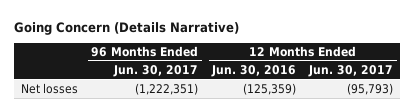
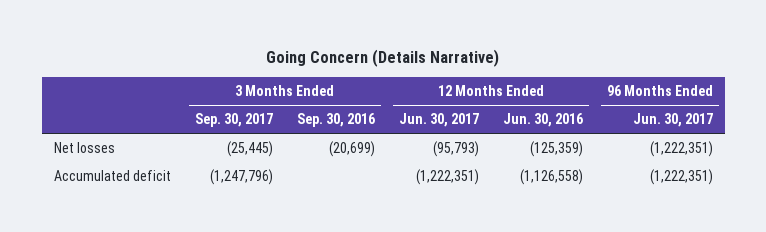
- | 96 Months Ended Jun. 30, 2017 | 12 Months Ended Jun. 30, 2016 | 12 Months Ended Jun. 30, 2017
+ | 3 Months Ended Sep. 30, 2017 | 3 Months Ended Sep. 30, 2016 | 12 Months Ended Jun. 30, 2017 | 12 Months Ended Jun. 30, 2016 | 96 Months Ended Jun. 30, 2017
+ Accumulated deficit | (1,247,796) | | (1,222,351) | (1,126,558) | (1,222,351)

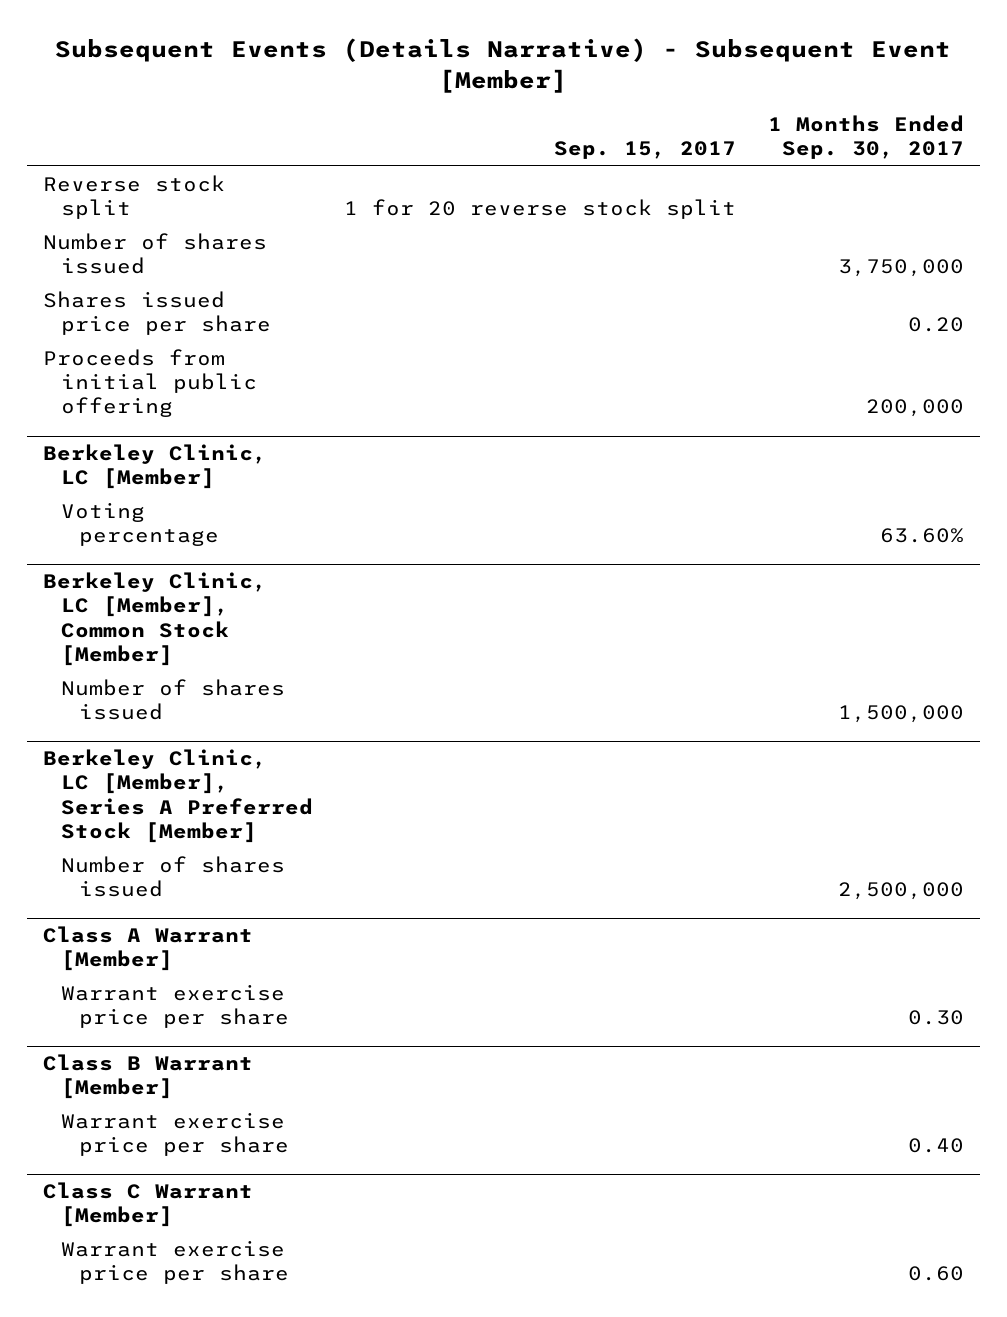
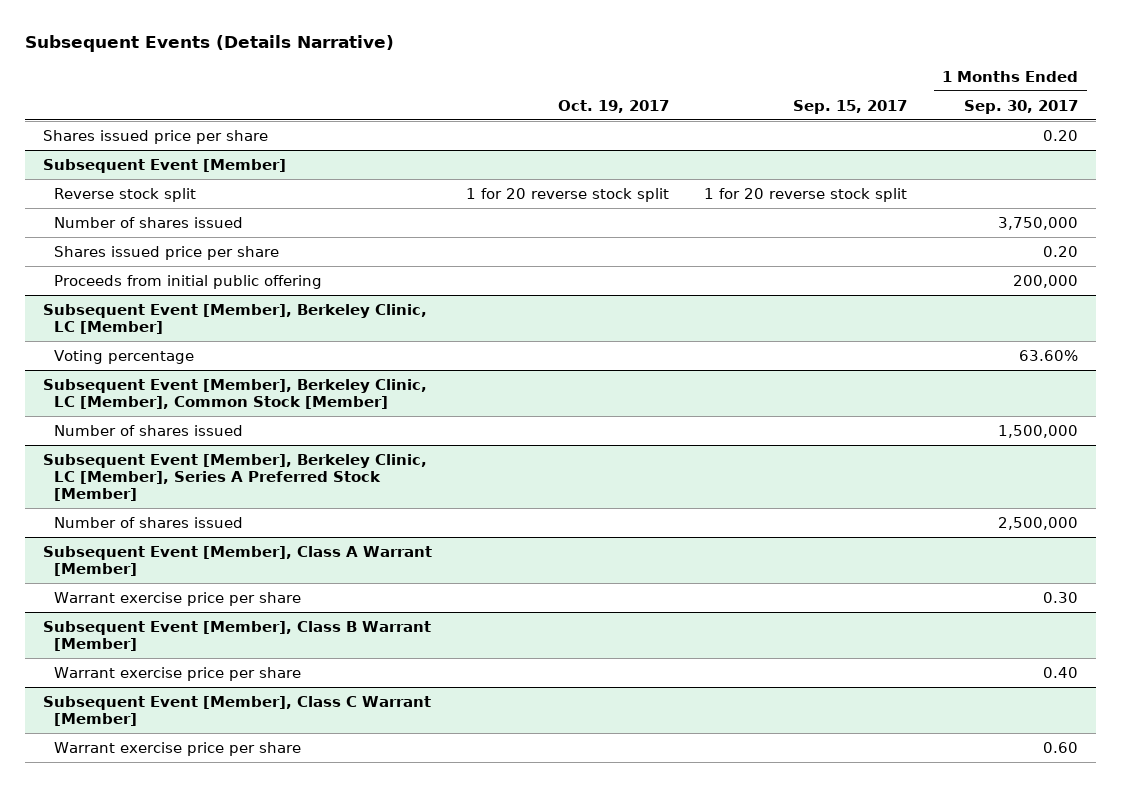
- Subsequent Events (Details Narrative) - Subsequent Event [Member]
+ Subsequent Events (Details Narrative)
- | Sep. 15, 2017 | 1 Months Ended Sep. 30, 2017
+ | Oct. 19, 2017 | Sep. 15, 2017 | 1 Months Ended Sep. 30, 2017
+ Shares issued price per share | | | 0.20
+ Subsequent Event [Member]
- Berkeley Clinic, LC [Member]
+ Subsequent Event [Member], Berkeley Clinic, LC [Member]
- Berkeley Clinic, LC [Member], Common Stock [Member]
+ Subsequent Event [Member], Berkeley Clinic, LC [Member], Common Stock [Member]
- Berkeley Clinic, LC [Member], Series A Preferred Stock [Member]
+ Subsequent Event [Member], Berkeley Clinic, LC [Member], Series A Preferred Stock [Member]
- Class A Warrant [Member]
+ Subsequent Event [Member], Class A Warrant [Member]
- Class B Warrant [Member]
+ Subsequent Event [Member], Class B Warrant [Member]
- Class C Warrant [Member]
+ Subsequent Event [Member], Class C Warrant [Member]

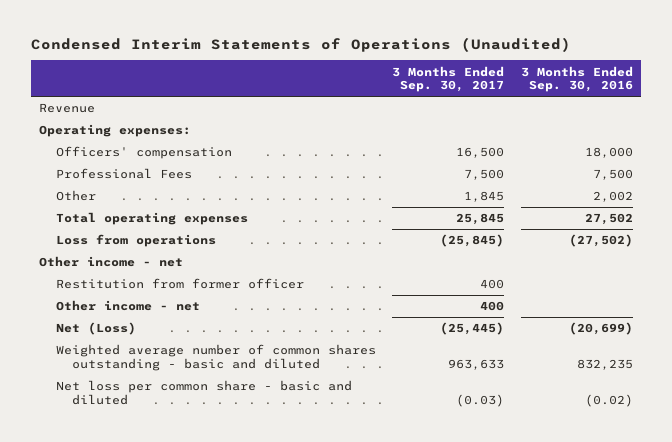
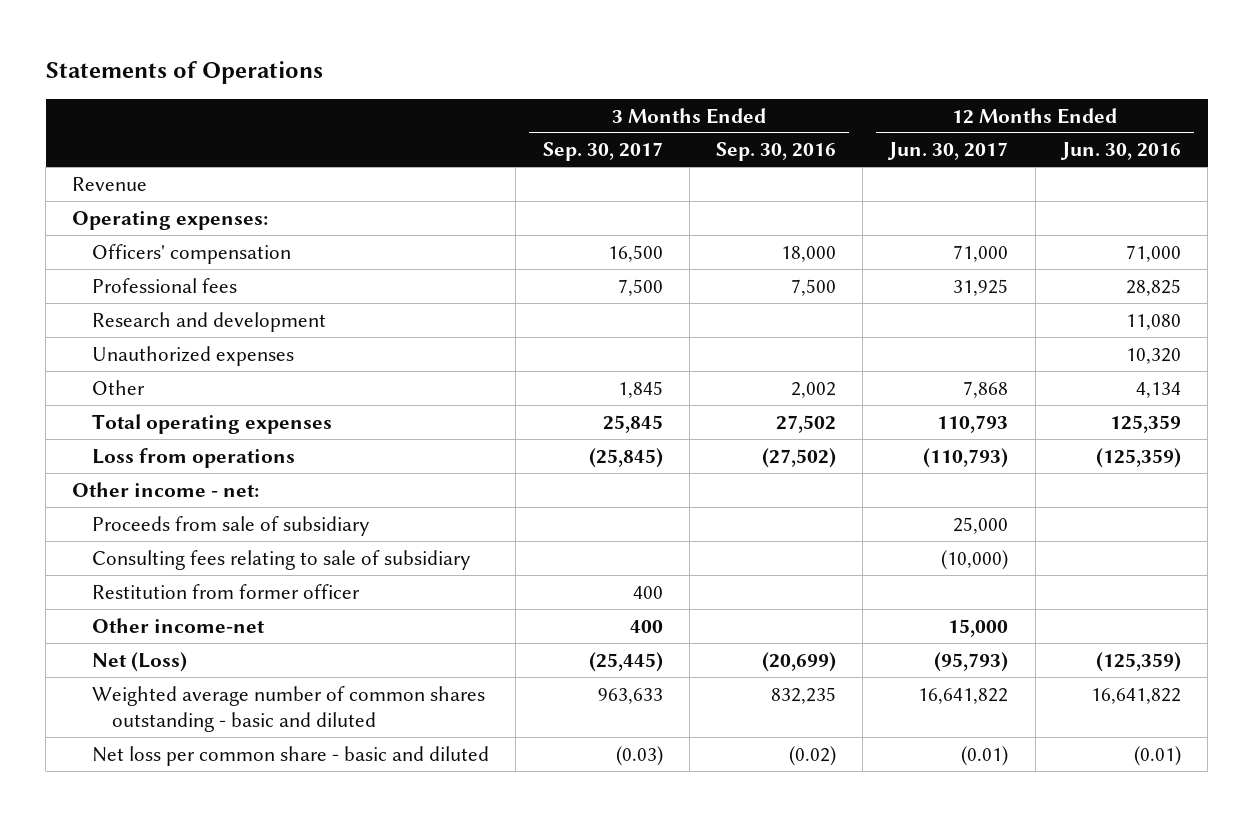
- Condensed Interim Statements of Operations (Unaudited)
+ Statements of Operations
- | 3 Months Ended Sep. 30, 2017 | 3 Months Ended Sep. 30, 2016
+ | 3 Months Ended Sep. 30, 2017 | 3 Months Ended Sep. 30, 2016 | 12 Months Ended Jun. 30, 2017 | 12 Months Ended Jun. 30, 2016
- Professional Fees | 7,500 | 7,500
+ Professional fees | 7,500 | 7,500 | 31,925 | 28,825
+ Research and development | | | | 11,080
+ Unauthorized expenses | | | | 10,320
- Other income - net
+ Other income - net:
+ Proceeds from sale of subsidiary | | | 25,000 |
+ Consulting fees relating to sale of subsidiary | | | (10,000) |
- Other income - net | 400 |
+ Other income-net | 400 | | 15,000 |

